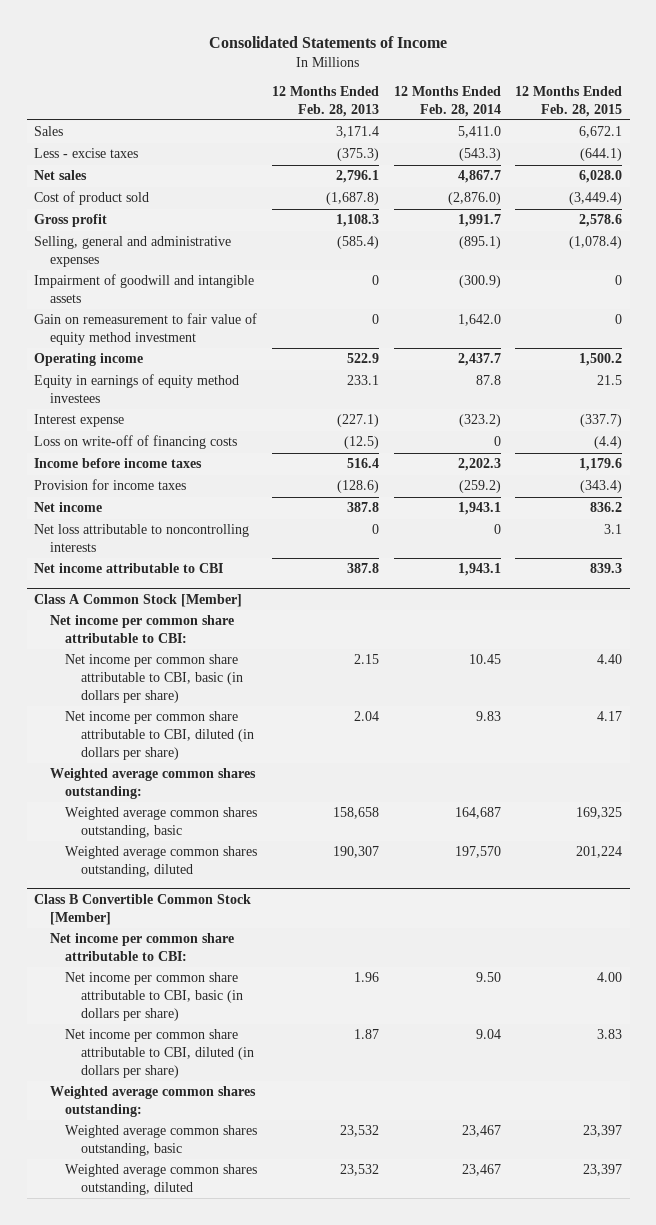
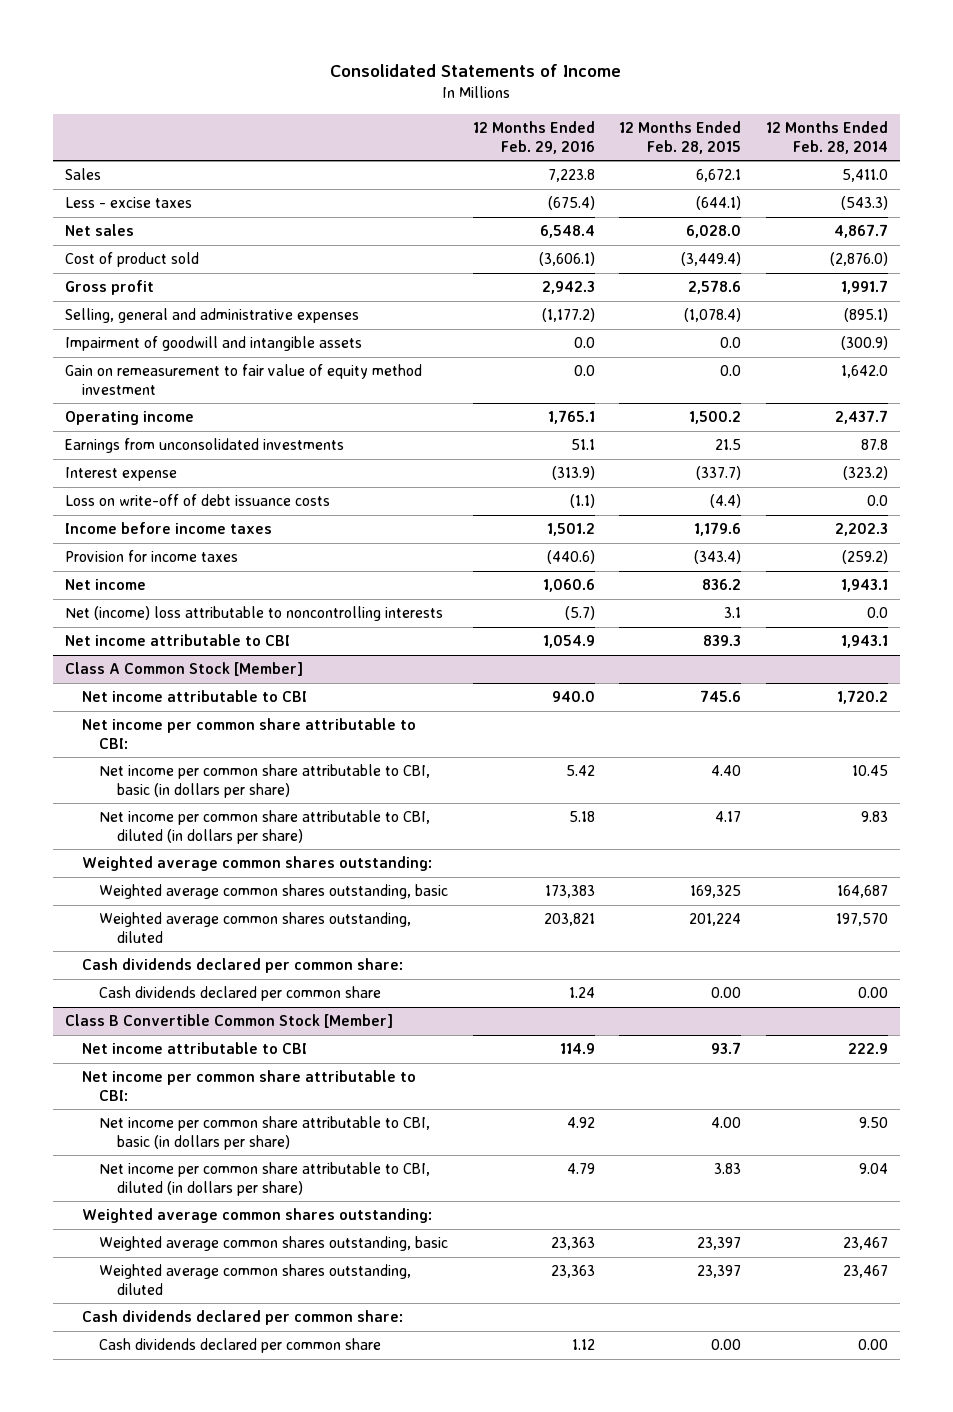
- | 12 Months Ended Feb. 28, 2013 | 12 Months Ended Feb. 28, 2014 | 12 Months Ended Feb. 28, 2015
+ | 12 Months Ended Feb. 29, 2016 | 12 Months Ended Feb. 28, 2015 | 12 Months Ended Feb. 28, 2014
- Impairment of goodwill and intangible assets | 0 | (300.9) | 0
- Gain on remeasurement to fair value of equity method investment | 0 | 1,642.0 | 0
+ Impairment of goodwill and intangible assets | 0.0 | 0.0 | (300.9)
+ Gain on remeasurement to fair value of equity method investment | 0.0 | 0.0 | 1,642.0
- Equity in earnings of equity method investees | 233.1 | 87.8 | 21.5
+ Earnings from unconsolidated investments | 51.1 | 21.5 | 87.8
- Loss on write-off of financing costs | (12.5) | 0 | (4.4)
+ Loss on write-off of debt issuance costs | (1.1) | (4.4) | 0.0
- Net loss attributable to noncontrolling interests | 0 | 0 | 3.1
+ Net (income) loss attributable to noncontrolling interests | (5.7) | 3.1 | 0.0
@ Class A Common Stock [Member]
+ Net income attributable to CBI | 940.0 | 745.6 | 1,720.2
+ Cash dividends declared per common share:
+ Cash dividends declared per common share | 1.24 | 0.00 | 0.00
@ Class B Convertible Common Stock [Member]
+ Net income attributable to CBI | 114.9 | 93.7 | 222.9
+ Cash dividends declared per common share:
+ Cash dividends declared per common share | 1.12 | 0.00 | 0.00

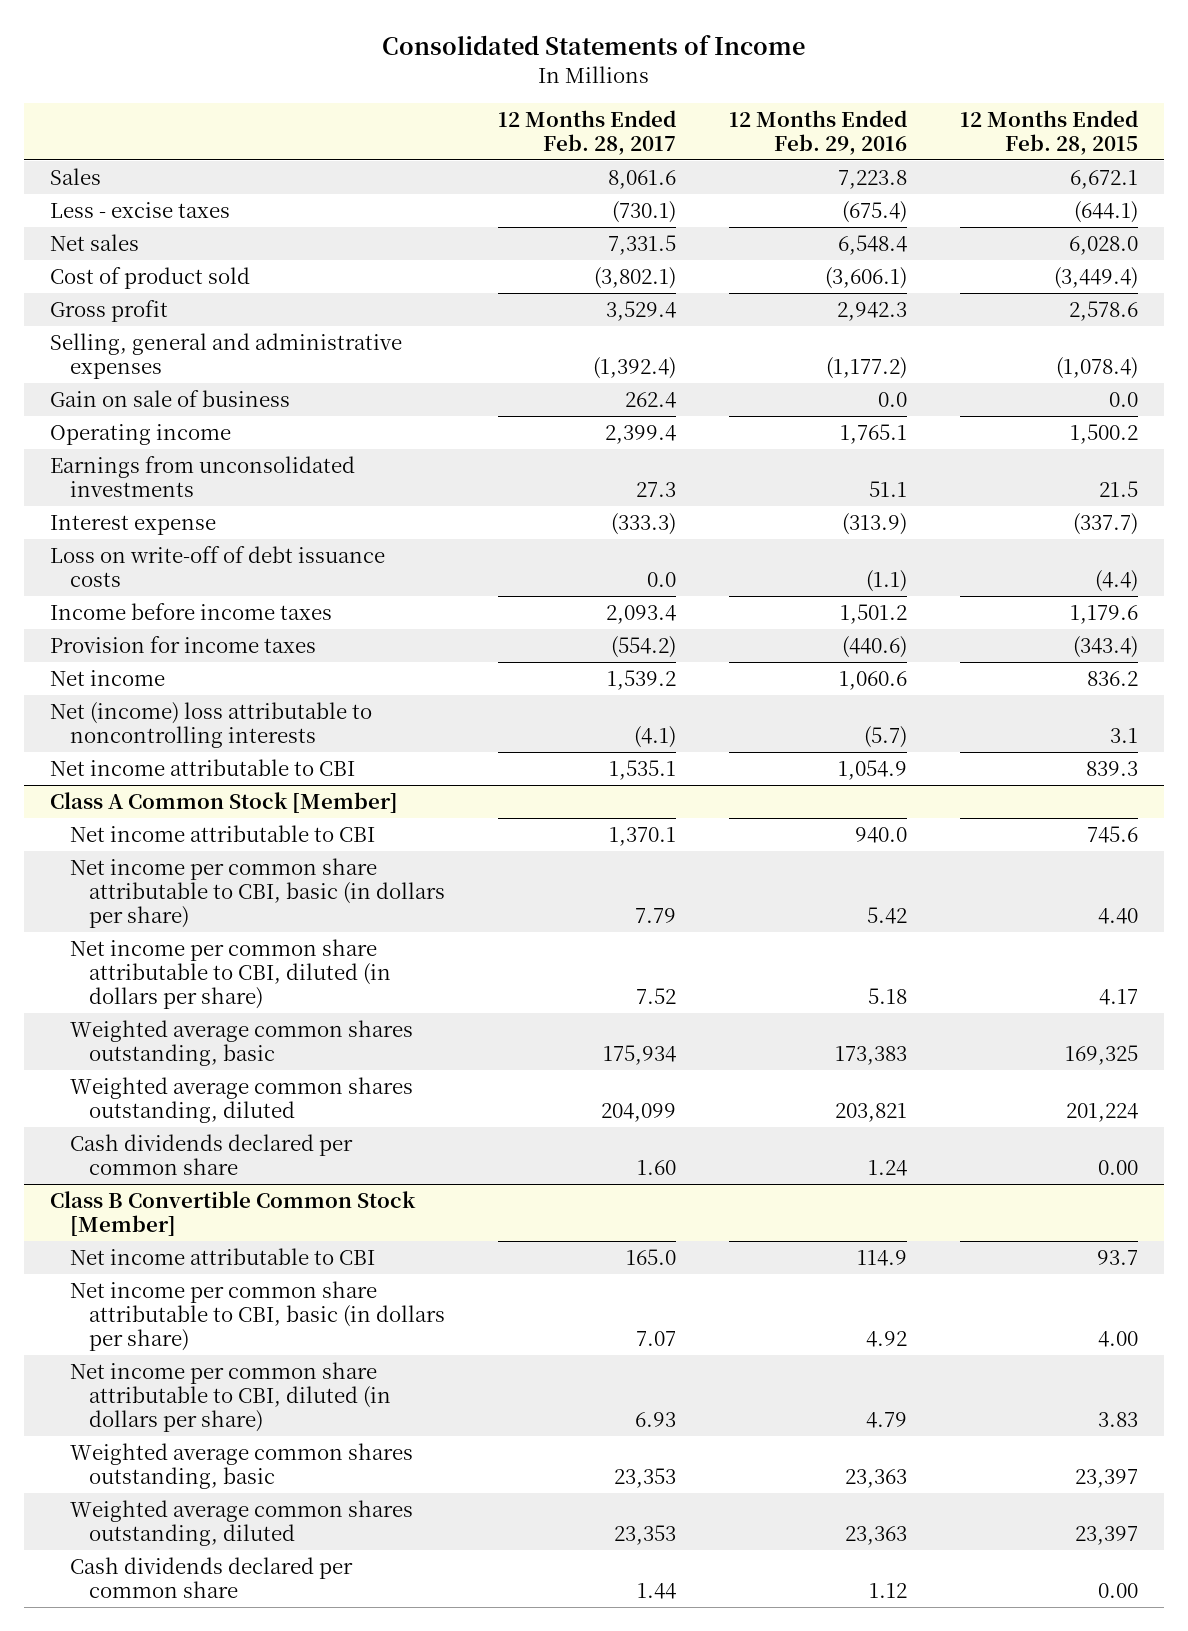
- | 12 Months Ended Feb. 29, 2016 | 12 Months Ended Feb. 28, 2015 | 12 Months Ended Feb. 28, 2014
+ | 12 Months Ended Feb. 28, 2017 | 12 Months Ended Feb. 29, 2016 | 12 Months Ended Feb. 28, 2015
- Impairment of goodwill and intangible assets | 0.0 | 0.0 | (300.9)
- Gain on remeasurement to fair value of equity method investment | 0.0 | 0.0 | 1,642.0
+ Gain on sale of business | 262.4 | 0.0 | 0.0
@ Class A Common Stock [Member]
- Net income per common share attributable to CBI:
- Weighted average common shares outstanding:
- Cash dividends declared per common share:
@ Class B Convertible Common Stock [Member]
- Net income per common share attributable to CBI:
- Weighted average common shares outstanding:
- Cash dividends declared per common share:

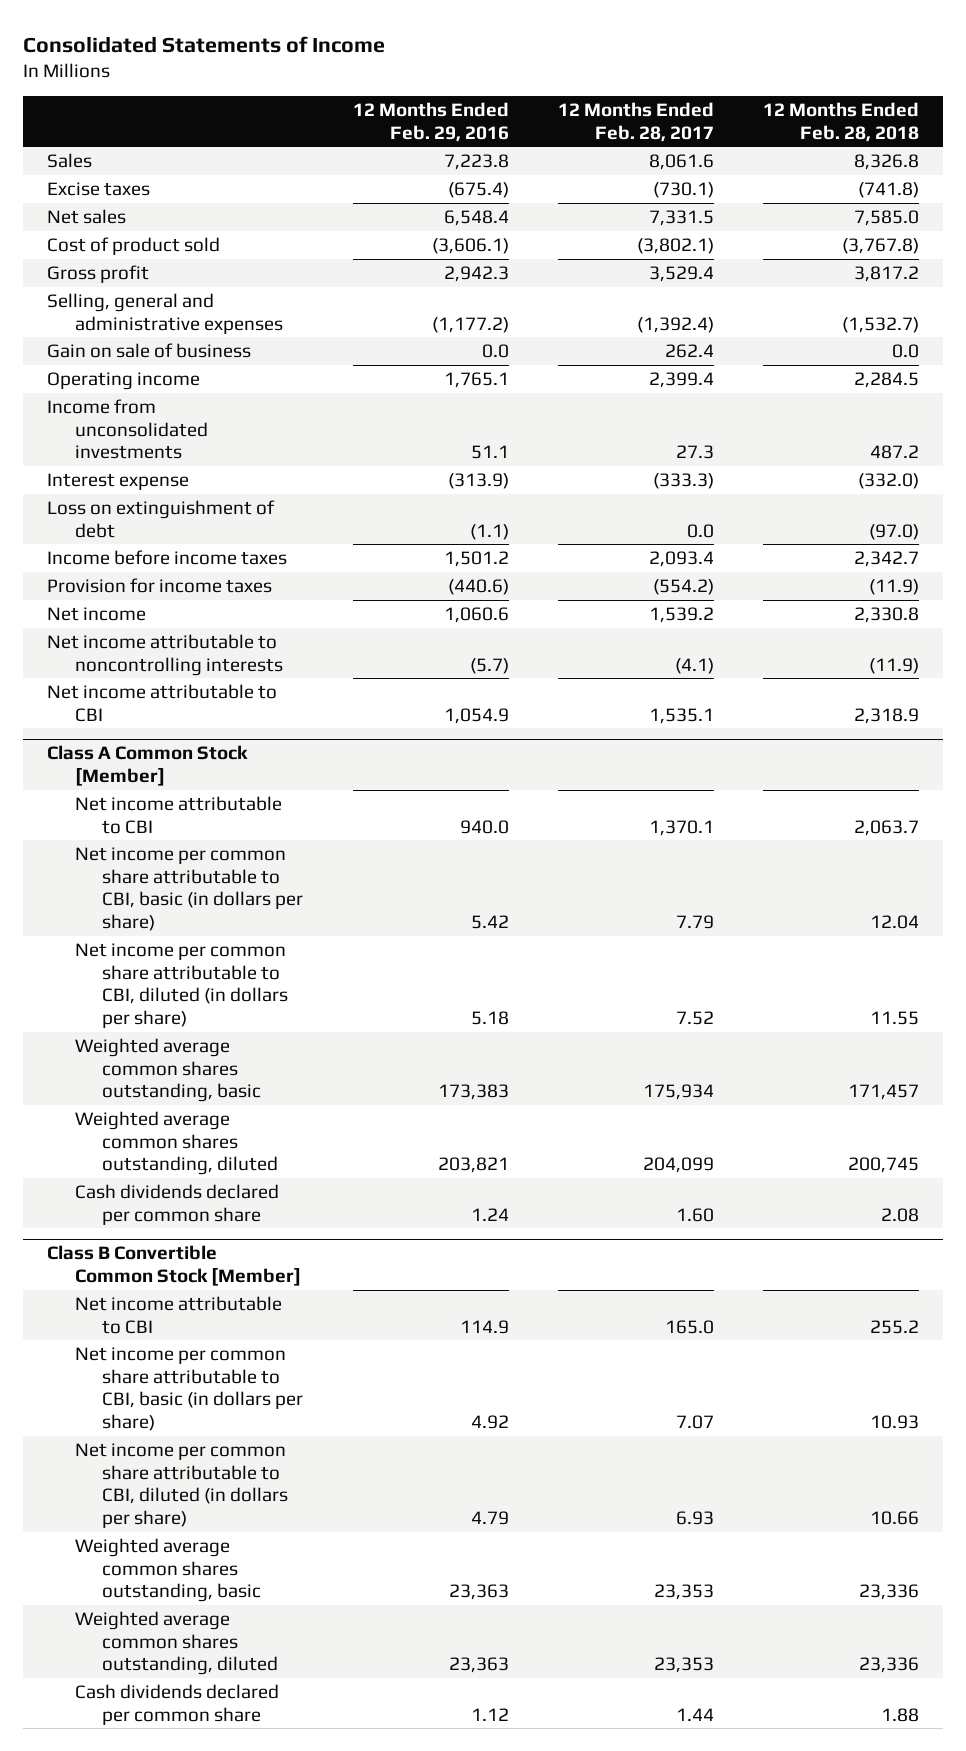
- | 12 Months Ended Feb. 28, 2017 | 12 Months Ended Feb. 29, 2016 | 12 Months Ended Feb. 28, 2015
+ | 12 Months Ended Feb. 29, 2016 | 12 Months Ended Feb. 28, 2017 | 12 Months Ended Feb. 28, 2018
- Less - excise taxes | (730.1) | (675.4) | (644.1)
+ Excise taxes | (675.4) | (730.1) | (741.8)
- Earnings from unconsolidated investments | 27.3 | 51.1 | 21.5
+ Income from unconsolidated investments | 51.1 | 27.3 | 487.2
- Loss on write-off of debt issuance costs | 0.0 | (1.1) | (4.4)
+ Loss on extinguishment of debt | (1.1) | 0.0 | (97.0)
- Net (income) loss attributable to noncontrolling interests | (4.1) | (5.7) | 3.1
+ Net income attributable to noncontrolling interests | (5.7) | (4.1) | (11.9)

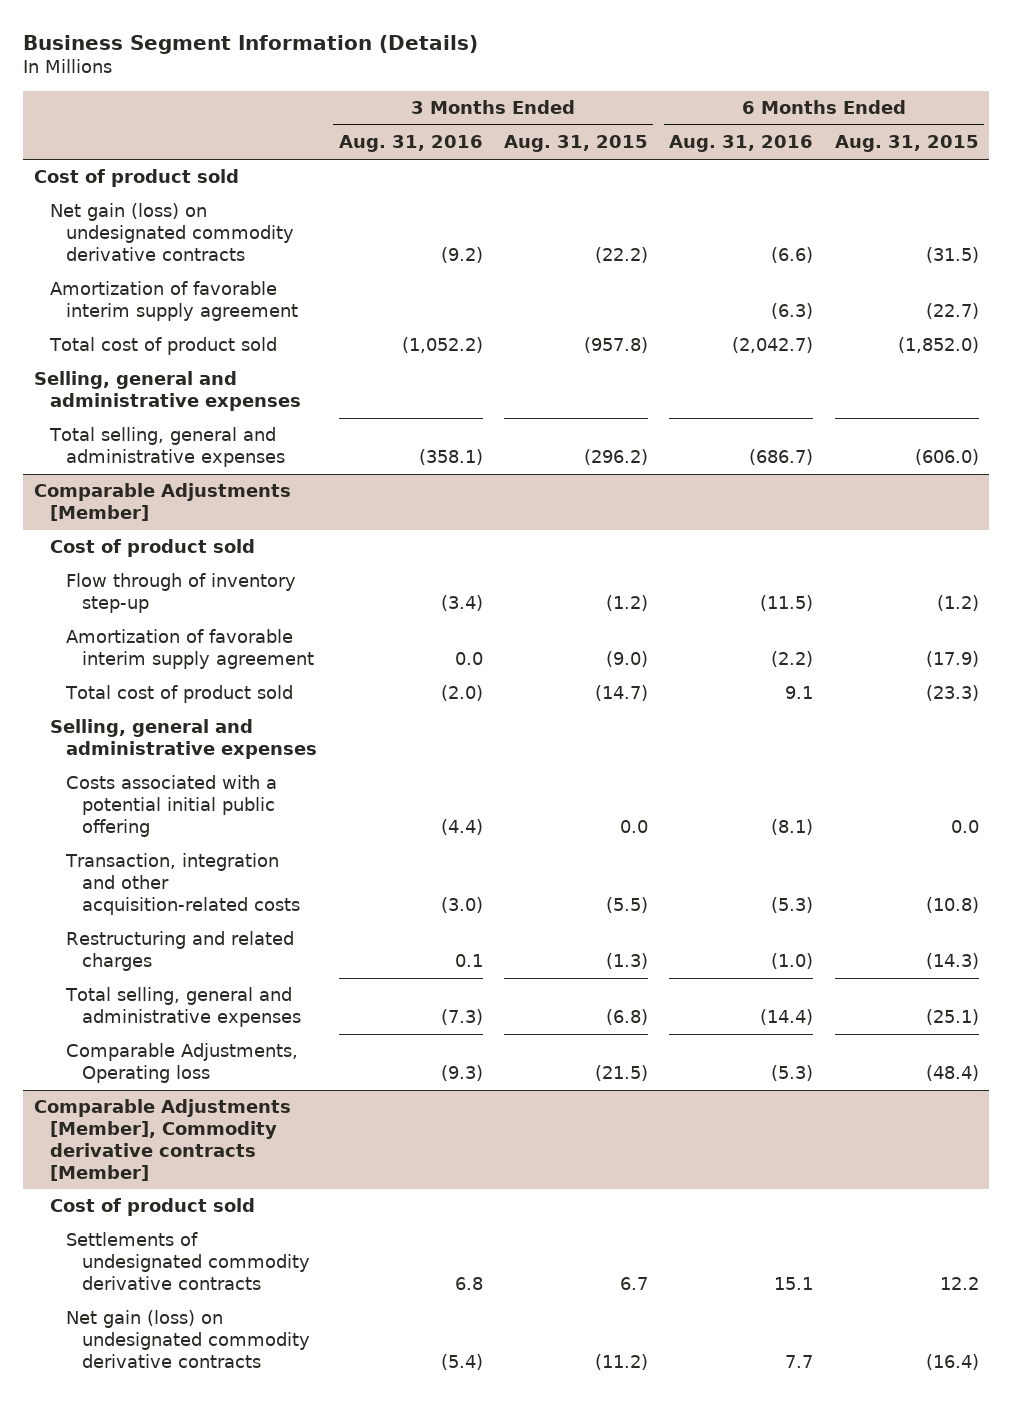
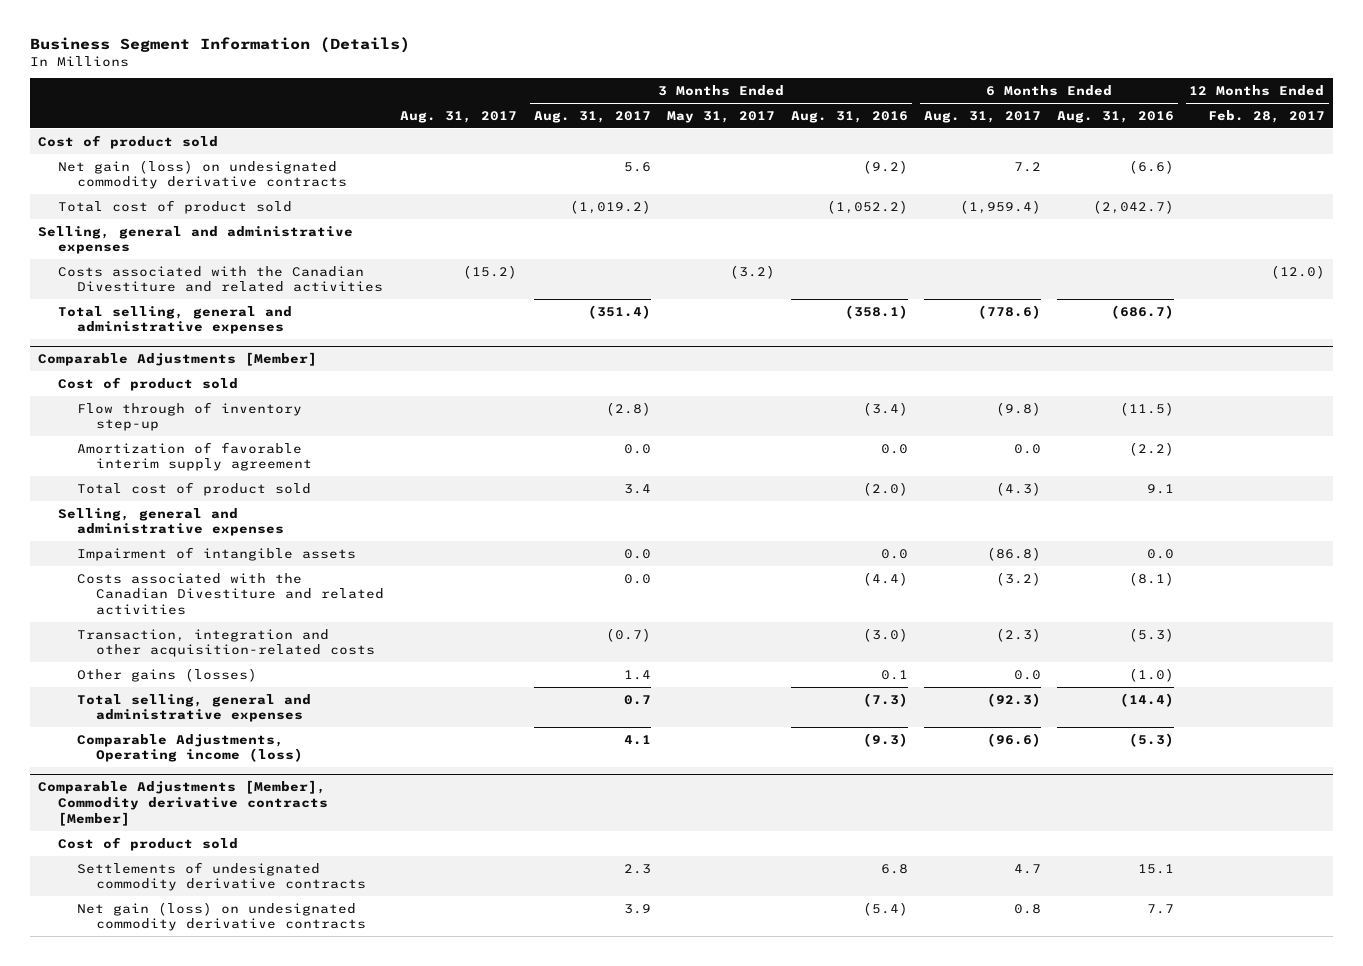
- | 3 Months Ended Aug. 31, 2016 | 3 Months Ended Aug. 31, 2015 | 6 Months Ended Aug. 31, 2016 | 6 Months Ended Aug. 31, 2015
+ | Aug. 31, 2017 | 3 Months Ended Aug. 31, 2017 | 3 Months Ended May 31, 2017 | 3 Months Ended Aug. 31, 2016 | 6 Months Ended Aug. 31, 2017 | 6 Months Ended Aug. 31, 2016 | 12 Months Ended Feb. 28, 2017
- Amortization of favorable interim supply agreement | | | (6.3) | (22.7)
+ Costs associated with the Canadian Divestiture and related activities | (15.2) | | (3.2) | | | | (12.0)
@ Comparable Adjustments [Member]
- Costs associated with a potential initial public offering | (4.4) | 0.0 | (8.1) | 0.0
+ Impairment of intangible assets | | 0.0 | | 0.0 | (86.8) | 0.0 |
+ Costs associated with the Canadian Divestiture and related activities | | 0.0 | | (4.4) | (3.2) | (8.1) |
- Restructuring and related charges | 0.1 | (1.3) | (1.0) | (14.3)
+ Other gains (losses) | | 1.4 | | 0.1 | 0.0 | (1.0) |
- Comparable Adjustments, Operating loss | (9.3) | (21.5) | (5.3) | (48.4)
+ Comparable Adjustments, Operating income (loss) | | 4.1 | | (9.3) | (96.6) | (5.3) |

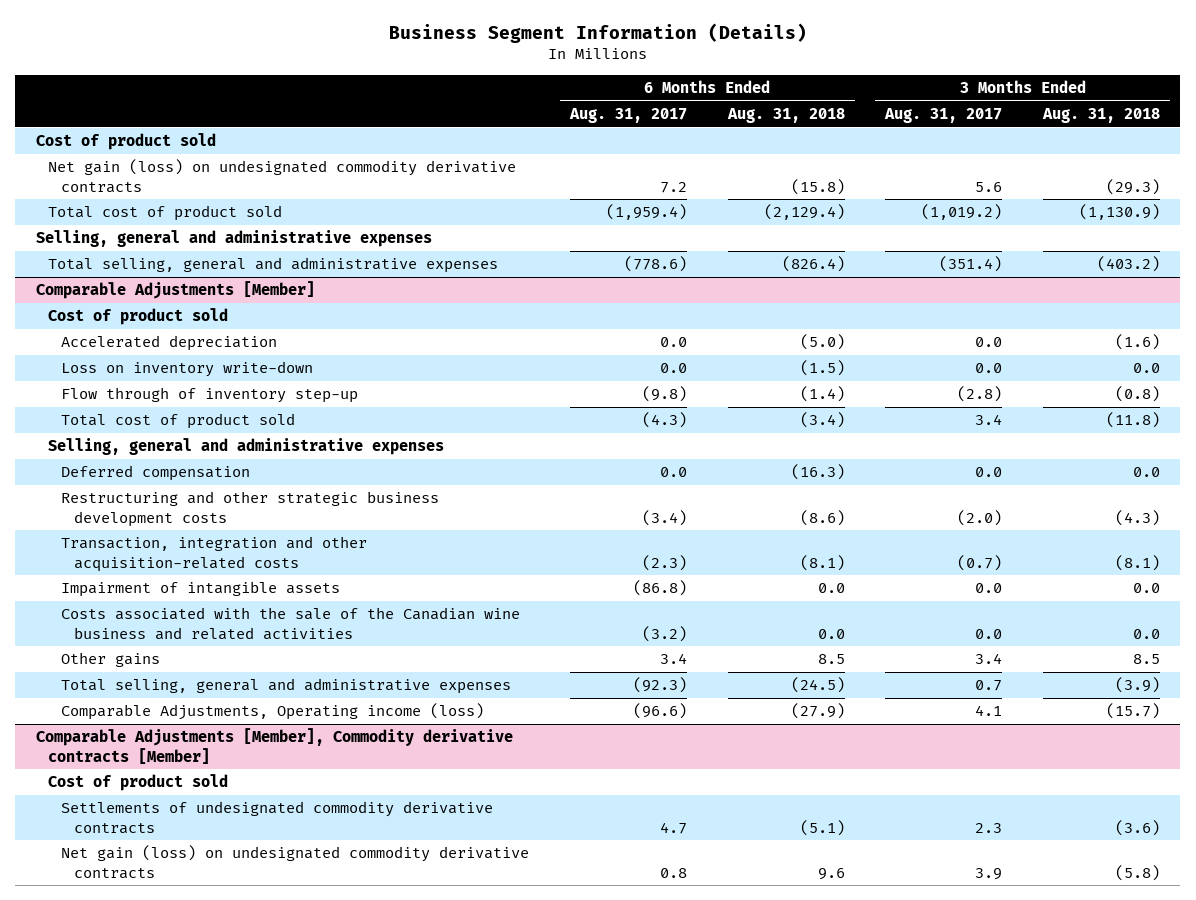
- | Aug. 31, 2017 | 3 Months Ended Aug. 31, 2017 | 3 Months Ended May 31, 2017 | 3 Months Ended Aug. 31, 2016 | 6 Months Ended Aug. 31, 2017 | 6 Months Ended Aug. 31, 2016 | 12 Months Ended Feb. 28, 2017
+ | 6 Months Ended Aug. 31, 2017 | 6 Months Ended Aug. 31, 2018 | 3 Months Ended Aug. 31, 2017 | 3 Months Ended Aug. 31, 2018
- Costs associated with the Canadian Divestiture and related activities | (15.2) | | (3.2) | | | | (12.0)
@ Comparable Adjustments [Member]
+ Accelerated depreciation | 0.0 | (5.0) | 0.0 | (1.6)
+ Loss on inventory write-down | 0.0 | (1.5) | 0.0 | 0.0
- Amortization of favorable interim supply agreement | | 0.0 | | 0.0 | 0.0 | (2.2) |
- Costs associated with the Canadian Divestiture and related activities | | 0.0 | | (4.4) | (3.2) | (8.1) |
+ Deferred compensation | 0.0 | (16.3) | 0.0 | 0.0
+ Restructuring and other strategic business development costs | (3.4) | (8.6) | (2.0) | (4.3)
- Other gains (losses) | | 1.4 | | 0.1 | 0.0 | (1.0) |
moved down: Impairment of intangible assets | (86.8) | 0.0 | 0.0 | 0.0
+ Costs associated with the sale of the Canadian wine business and related activities | (3.2) | 0.0 | 0.0 | 0.0
+ Other gains | 3.4 | 8.5 | 3.4 | 8.5

